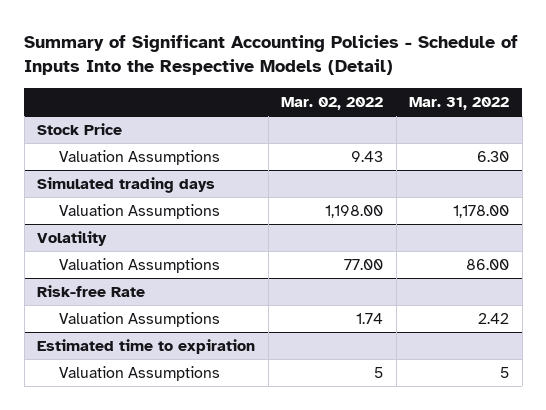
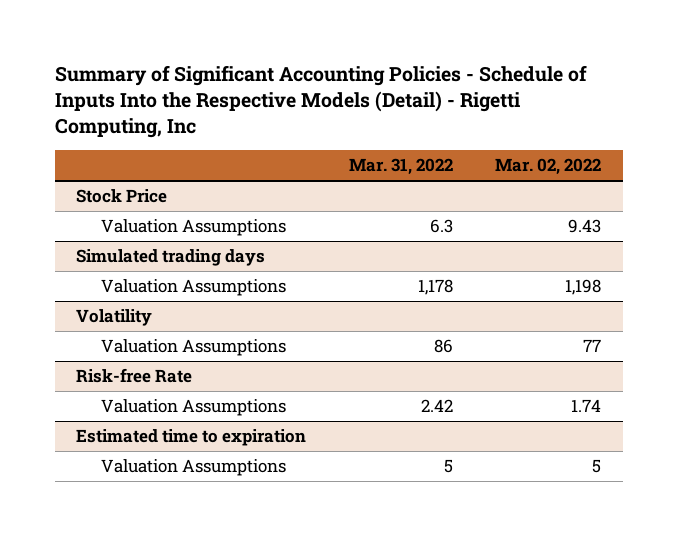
- Summary of Significant Accounting Policies - Schedule of Inputs Into the Respective Models (Detail)
+ Summary of Significant Accounting Policies - Schedule of Inputs Into the Respective Models (Detail) - Rigetti Computing, Inc
- | Mar. 02, 2022 | Mar. 31, 2022
+ | Mar. 31, 2022 | Mar. 02, 2022
@ Stock Price
- Valuation Assumptions | 9.43 | 6.30
+ Valuation Assumptions | 6.3 | 9.43
@ Simulated trading days
- Valuation Assumptions | 1,198.00 | 1,178.00
+ Valuation Assumptions | 1,178 | 1,198
@ Volatility
- Valuation Assumptions | 77.00 | 86.00
+ Valuation Assumptions | 86 | 77

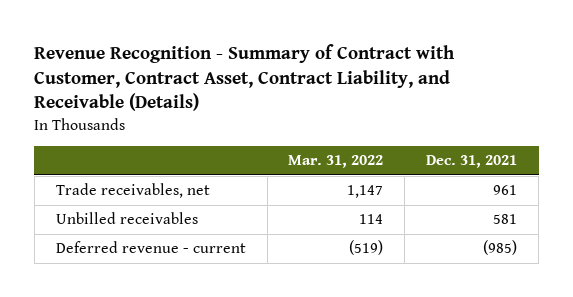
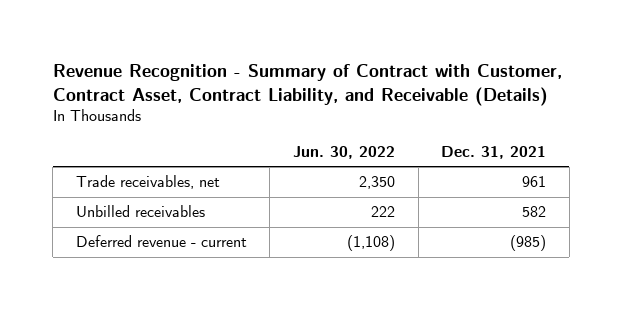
- | Mar. 31, 2022 | Dec. 31, 2021
+ | Jun. 30, 2022 | Dec. 31, 2021
- Unbilled receivables | 114 | 581
+ Unbilled receivables | 222 | 582

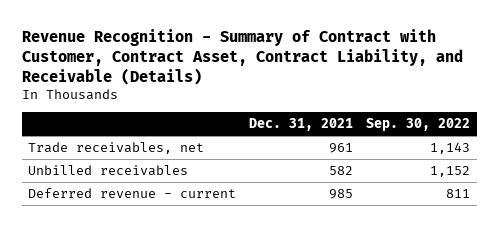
- | Jun. 30, 2022 | Dec. 31, 2021
+ | Dec. 31, 2021 | Sep. 30, 2022
- Deferred revenue - current | (1,108) | (985)
+ Deferred revenue - current | 985 | 811

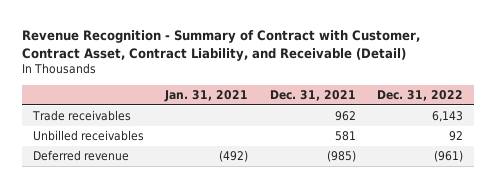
- Revenue Recognition - Summary of Contract with Customer, Contract Asset, Contract Liability, and Receivable (Details)
+ Revenue Recognition - Summary of Contract with Customer, Contract Asset, Contract Liability, and Receivable (Detail)
- | Dec. 31, 2021 | Sep. 30, 2022
+ | Jan. 31, 2021 | Dec. 31, 2021 | Dec. 31, 2022
- Trade receivables, net | 961 | 1,143
- Unbilled receivables | 582 | 1,152
- Deferred revenue - current | 985 | 811
+ Trade receivables | | 962 | 6,143
+ Unbilled receivables | | 581 | 92
+ Deferred revenue | (492) | (985) | (961)

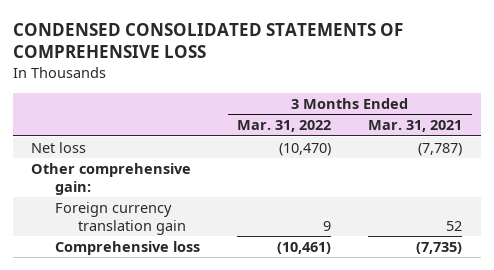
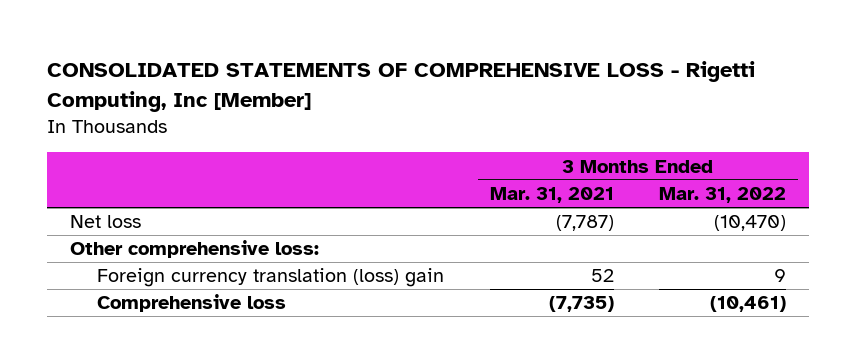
- CONDENSED CONSOLIDATED STATEMENTS OF COMPREHENSIVE LOSS
+ CONSOLIDATED STATEMENTS OF COMPREHENSIVE LOSS - Rigetti Computing, Inc [Member]
- | 3 Months Ended Mar. 31, 2022 | 3 Months Ended Mar. 31, 2021
+ | 3 Months Ended Mar. 31, 2021 | 3 Months Ended Mar. 31, 2022
- Other comprehensive gain:
- Foreign currency translation gain | 9 | 52
+ Other comprehensive loss:
+ Foreign currency translation (loss) gain | 52 | 9

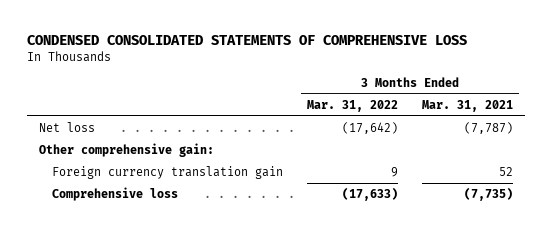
- CONSOLIDATED STATEMENTS OF COMPREHENSIVE LOSS - Rigetti Computing, Inc [Member]
+ CONDENSED CONSOLIDATED STATEMENTS OF COMPREHENSIVE LOSS
- | 3 Months Ended Mar. 31, 2021 | 3 Months Ended Mar. 31, 2022
+ | 3 Months Ended Mar. 31, 2022 | 3 Months Ended Mar. 31, 2021
- Net loss | (7,787) | (10,470)
- Other comprehensive loss:
- Foreign currency translation (loss) gain | 52 | 9
- Comprehensive loss | (7,735) | (10,461)
+ Net loss | (17,642) | (7,787)
+ Other comprehensive gain:
+ Foreign currency translation gain | 9 | 52
+ Comprehensive loss | (17,633) | (7,735)

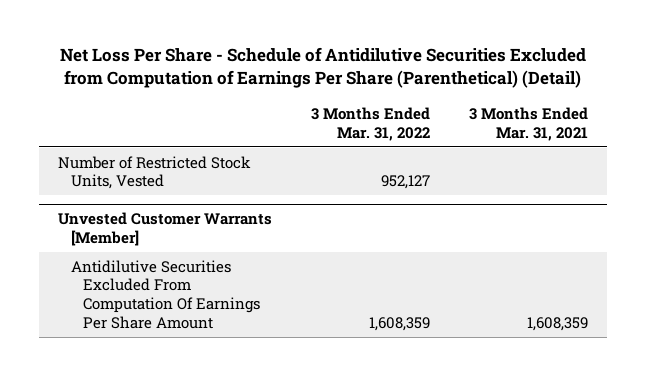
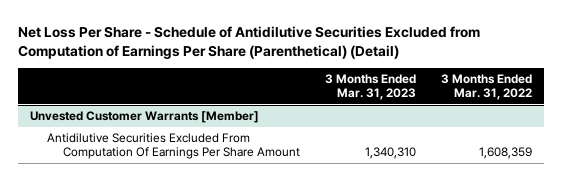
- | 3 Months Ended Mar. 31, 2022 | 3 Months Ended Mar. 31, 2021
+ | 3 Months Ended Mar. 31, 2023 | 3 Months Ended Mar. 31, 2022
- Number of Restricted Stock Units, Vested | 952,127 |

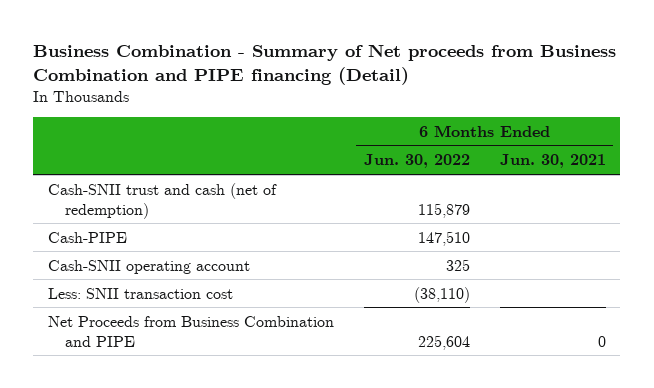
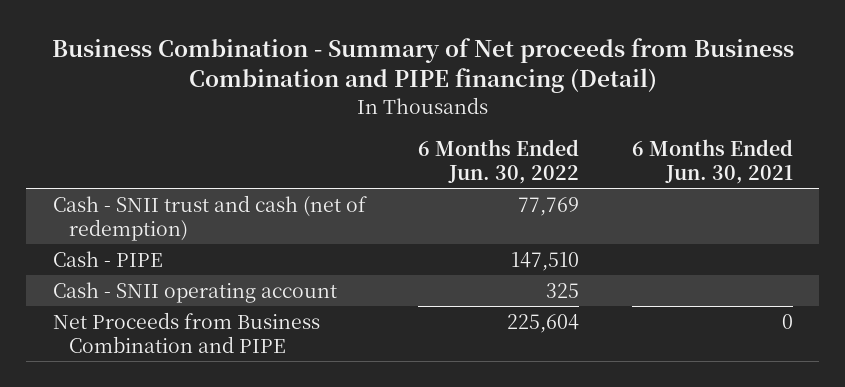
- Cash-SNII trust and cash (net of redemption) | 115,879 |
- Cash-PIPE | 147,510 |
- Cash-SNII operating account | 325 |
- Less: SNII transaction cost | (38,110) |
+ Cash - SNII trust and cash (net of redemption) | 77,769 |
+ Cash - PIPE | 147,510 |
+ Cash - SNII operating account | 325 |

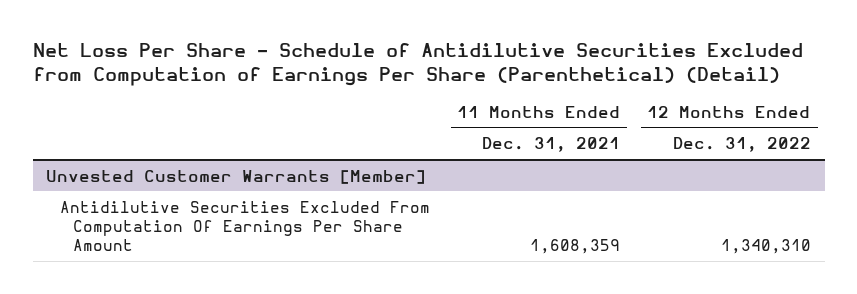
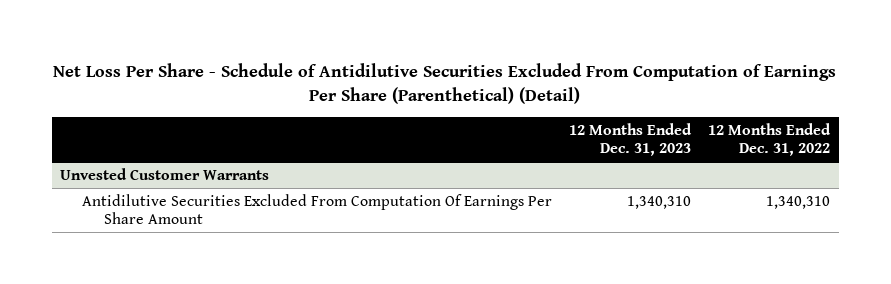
- Net Loss Per Share - Schedule of Antidilutive Securities Excluded from Computation of Earnings Per Share (Parenthetical) (Detail)
+ Net Loss Per Share - Schedule of Antidilutive Securities Excluded From Computation of Earnings Per Share (Parenthetical) (Detail)
- | 11 Months Ended Dec. 31, 2021 | 12 Months Ended Dec. 31, 2022
+ | 12 Months Ended Dec. 31, 2023 | 12 Months Ended Dec. 31, 2022
- Unvested Customer Warrants [Member]
+ Unvested Customer Warrants

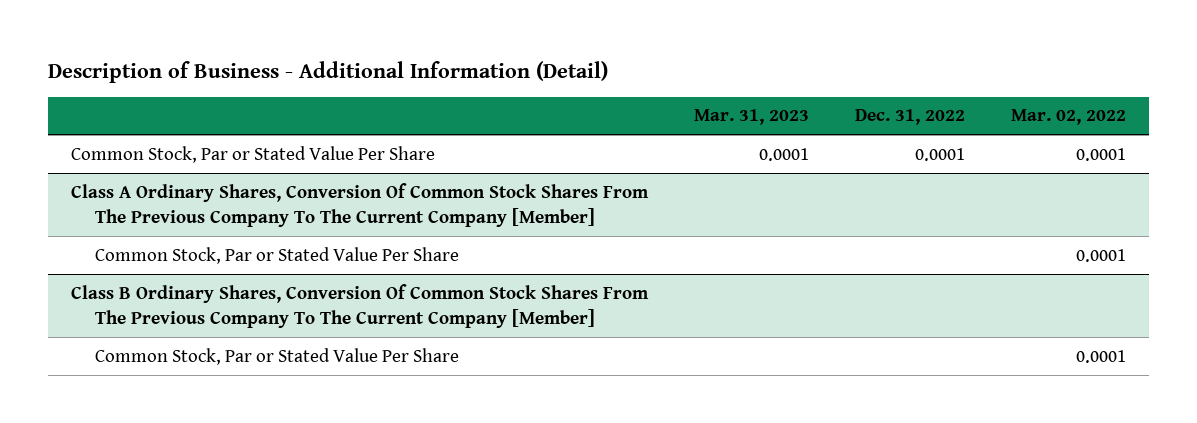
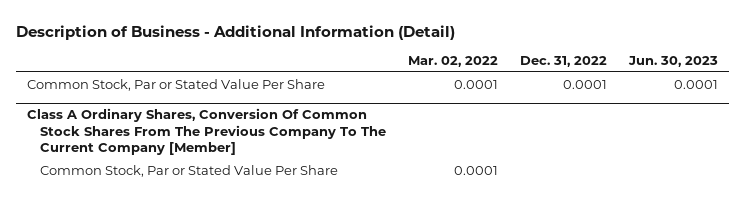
- | Mar. 31, 2023 | Dec. 31, 2022 | Mar. 02, 2022
+ | Mar. 02, 2022 | Dec. 31, 2022 | Jun. 30, 2023
- Class B Ordinary Shares, Conversion Of Common Stock Shares From The Previous Company To The Current Company [Member]
- Common Stock, Par or Stated Value Per Share | | | 0.0001

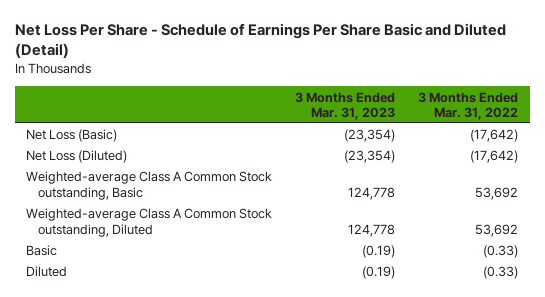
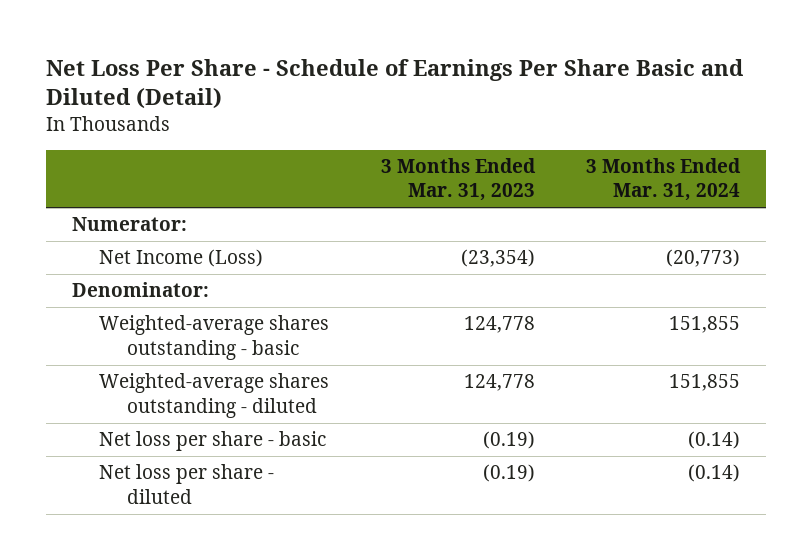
- | 3 Months Ended Mar. 31, 2023 | 3 Months Ended Mar. 31, 2022
+ | 3 Months Ended Mar. 31, 2023 | 3 Months Ended Mar. 31, 2024
- Net Loss (Basic) | (23,354) | (17,642)
- Net Loss (Diluted) | (23,354) | (17,642)
- Weighted-average Class A Common Stock outstanding, Basic | 124,778 | 53,692
- Weighted-average Class A Common Stock outstanding, Diluted | 124,778 | 53,692
- Basic | (0.19) | (0.33)
- Diluted | (0.19) | (0.33)
+ Numerator:
+ Net Income (Loss) | (23,354) | (20,773)
+ Denominator:
+ Weighted-average shares outstanding - basic | 124,778 | 151,855
+ Weighted-average shares outstanding - diluted | 124,778 | 151,855
+ Net loss per share - basic | (0.19) | (0.14)
+ Net loss per share - diluted | (0.19) | (0.14)

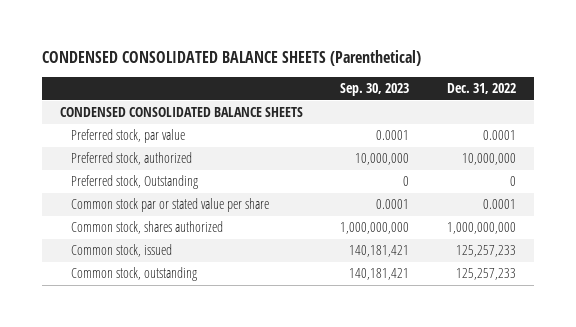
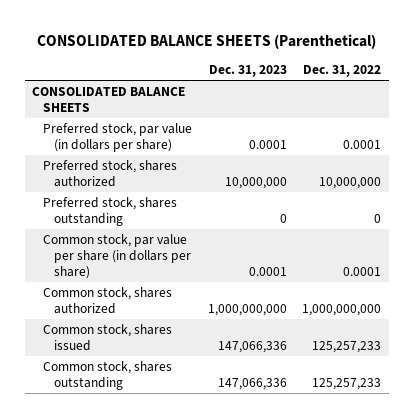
- CONDENSED CONSOLIDATED BALANCE SHEETS (Parenthetical)
+ CONSOLIDATED BALANCE SHEETS (Parenthetical)
- | Sep. 30, 2023 | Dec. 31, 2022
+ | Dec. 31, 2023 | Dec. 31, 2022
- CONDENSED CONSOLIDATED BALANCE SHEETS
- Preferred stock, par value | 0.0001 | 0.0001
- Preferred stock, authorized | 10,000,000 | 10,000,000
- Preferred stock, Outstanding | 0 | 0
- Common stock par or stated value per share | 0.0001 | 0.0001
+ CONSOLIDATED BALANCE SHEETS
+ Preferred stock, par value (in dollars per share) | 0.0001 | 0.0001
+ Preferred stock, shares authorized | 10,000,000 | 10,000,000
+ Preferred stock, shares outstanding | 0 | 0
+ Common stock, par value per share (in dollars per share) | 0.0001 | 0.0001
- Common stock, issued | 140,181,421 | 125,257,233
- Common stock, outstanding | 140,181,421 | 125,257,233
+ Common stock, shares issued | 147,066,336 | 125,257,233
+ Common stock, shares outstanding | 147,066,336 | 125,257,233

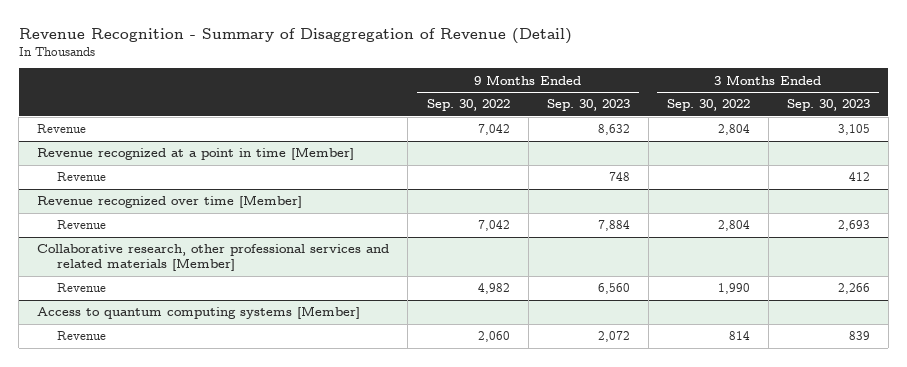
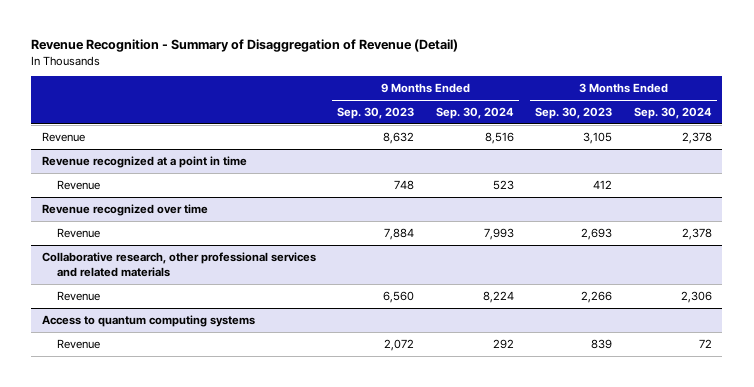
- | 9 Months Ended Sep. 30, 2022 | 9 Months Ended Sep. 30, 2023 | 3 Months Ended Sep. 30, 2022 | 3 Months Ended Sep. 30, 2023
+ | 9 Months Ended Sep. 30, 2023 | 9 Months Ended Sep. 30, 2024 | 3 Months Ended Sep. 30, 2023 | 3 Months Ended Sep. 30, 2024
- Revenue recognized at a point in time [Member]
+ Revenue recognized at a point in time
- Revenue recognized over time [Member]
+ Revenue recognized over time
- Collaborative research, other professional services and related materials [Member]
+ Collaborative research, other professional services and related materials
- Access to quantum computing systems [Member]
+ Access to quantum computing systems

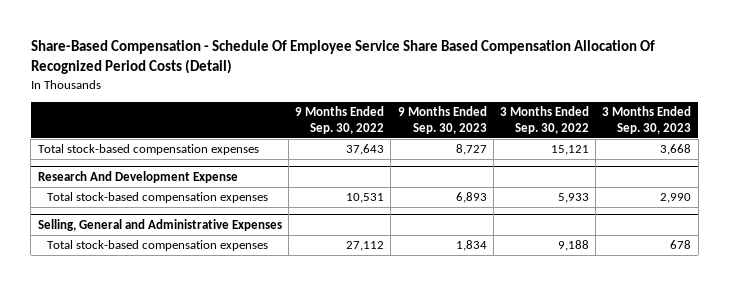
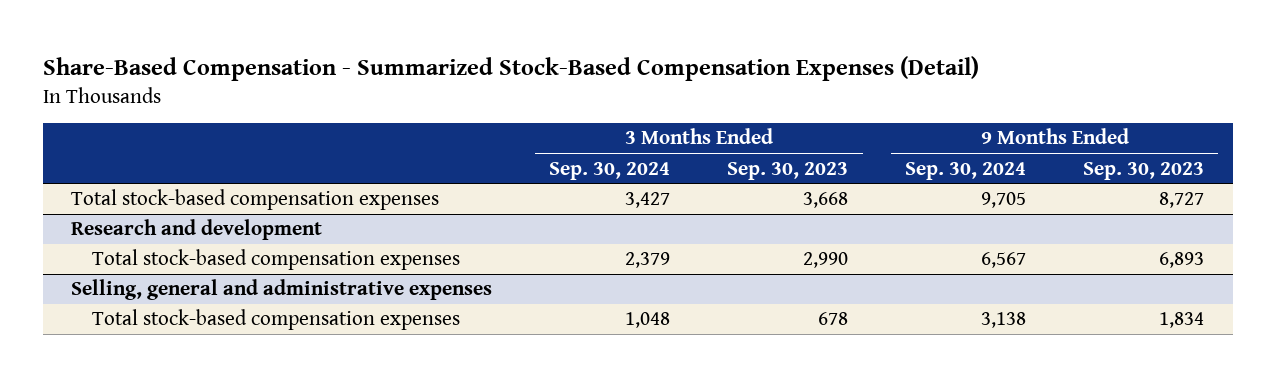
- Share-Based Compensation - Schedule Of Employee Service Share Based Compensation Allocation Of Recognized Period Costs (Detail)
+ Share-Based Compensation - Summarized Stock-Based Compensation Expenses (Detail)
- | 9 Months Ended Sep. 30, 2022 | 9 Months Ended Sep. 30, 2023 | 3 Months Ended Sep. 30, 2022 | 3 Months Ended Sep. 30, 2023
+ | 3 Months Ended Sep. 30, 2024 | 3 Months Ended Sep. 30, 2023 | 9 Months Ended Sep. 30, 2024 | 9 Months Ended Sep. 30, 2023
- Research And Development Expense
+ Research and development
- Selling, General and Administrative Expenses
+ Selling, general and administrative expenses

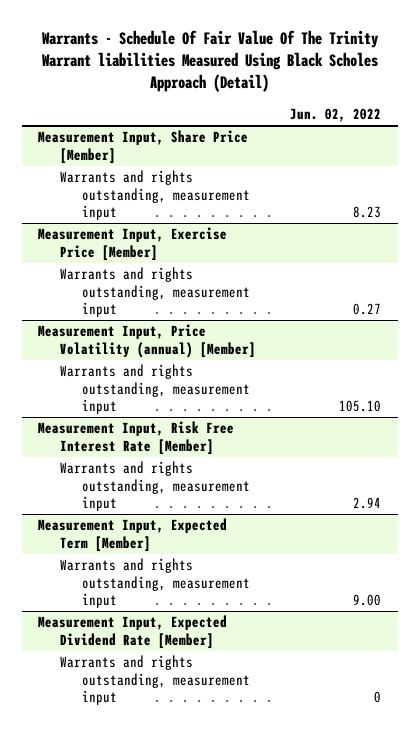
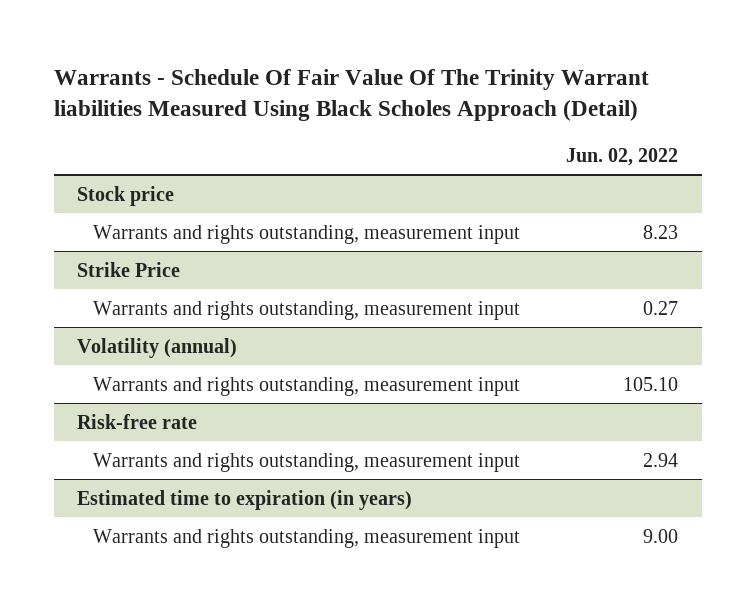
- Measurement Input, Share Price [Member]
+ Stock price
- Measurement Input, Exercise Price [Member]
+ Strike Price
- Measurement Input, Price Volatility (annual) [Member]
+ Volatility (annual)
- Measurement Input, Risk Free Interest Rate [Member]
+ Risk-free rate
- Measurement Input, Expected Term [Member]
+ Estimated time to expiration (in years)
- Measurement Input, Expected Dividend Rate [Member]
- Warrants and rights outstanding, measurement input | 0

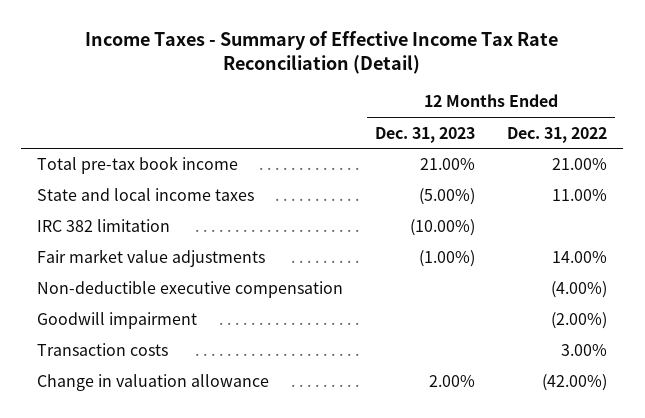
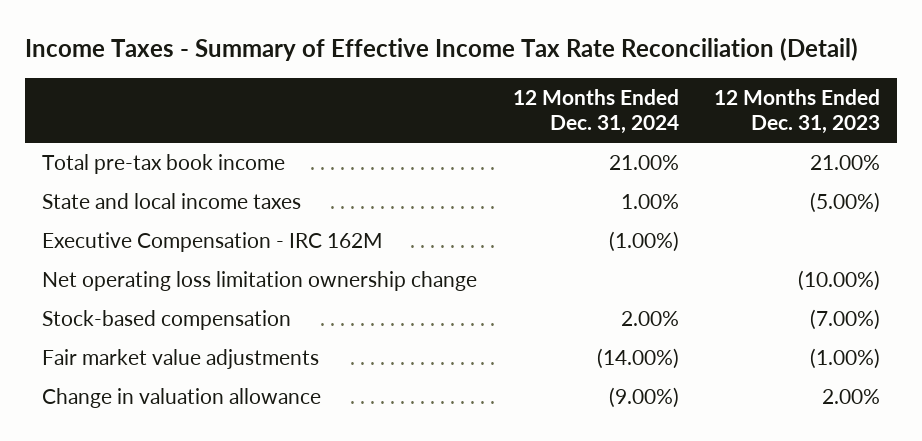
- | 12 Months Ended Dec. 31, 2023 | 12 Months Ended Dec. 31, 2022
+ | 12 Months Ended Dec. 31, 2024 | 12 Months Ended Dec. 31, 2023
- IRC 382 limitation | (10.00%) |
+ Executive Compensation - IRC 162M | (1.00%) |
+ Net operating loss limitation ownership change | | (10.00%)
+ Stock-based compensation | 2.00% | (7.00%)
- Non-deductible executive compensation | | (4.00%)
- Goodwill impairment | | (2.00%)
- Transaction costs | | 3.00%

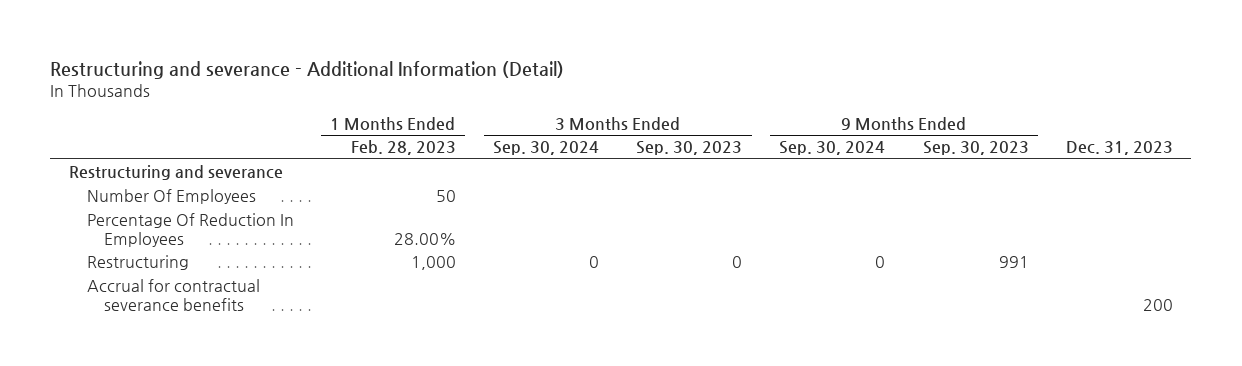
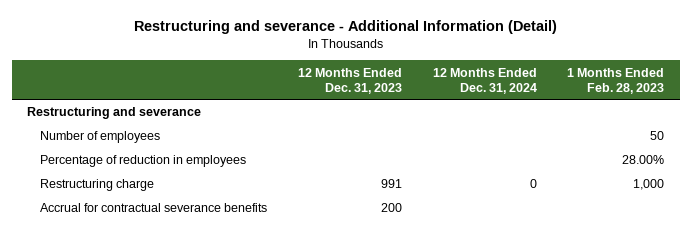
- | 1 Months Ended Feb. 28, 2023 | 3 Months Ended Sep. 30, 2024 | 3 Months Ended Sep. 30, 2023 | 9 Months Ended Sep. 30, 2024 | 9 Months Ended Sep. 30, 2023 | Dec. 31, 2023
+ | 12 Months Ended Dec. 31, 2023 | 12 Months Ended Dec. 31, 2024 | 1 Months Ended Feb. 28, 2023
- Number Of Employees | 50 | | | | |
- Percentage Of Reduction In Employees | 28.00% | | | | |
- Restructuring | 1,000 | 0 | 0 | 0 | 991 |
+ Number of employees | | | 50
+ Percentage of reduction in employees | | | 28.00%
+ Restructuring charge | 991 | 0 | 1,000

